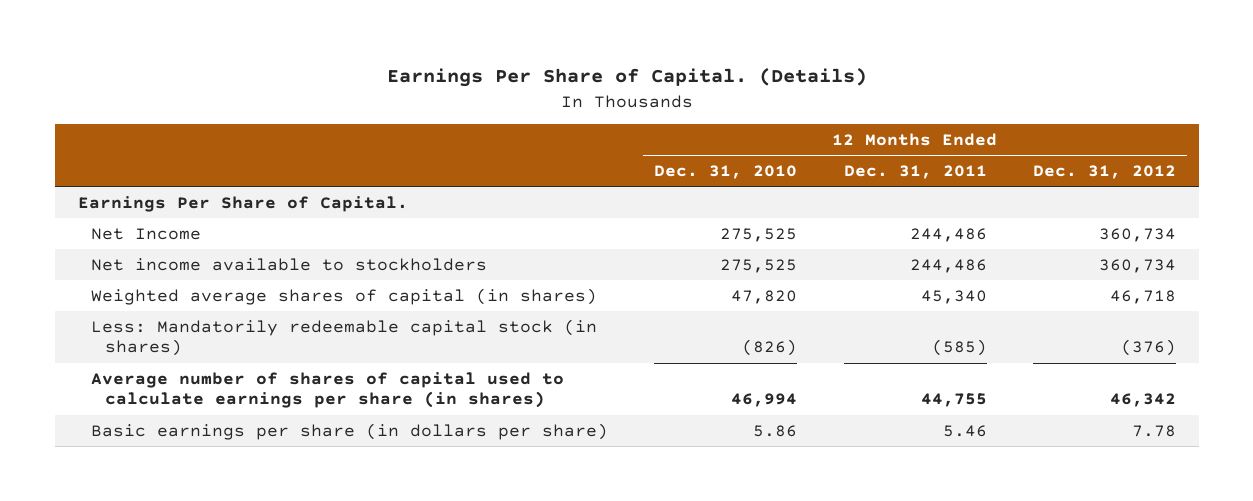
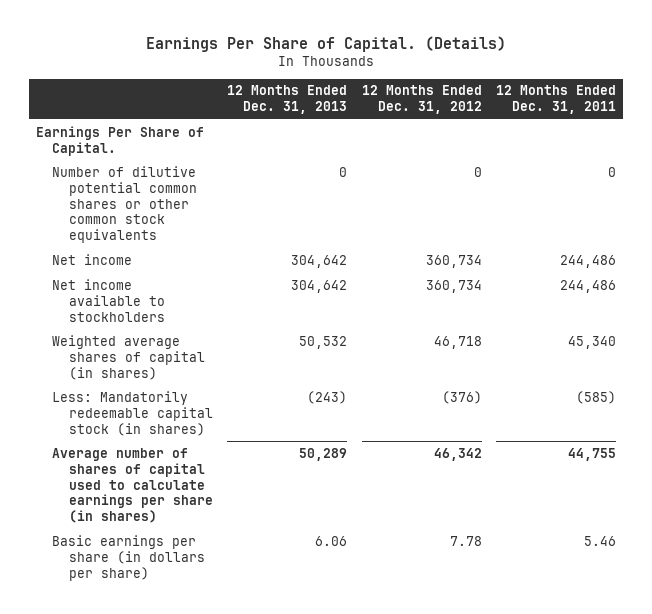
- | 12 Months Ended Dec. 31, 2010 | 12 Months Ended Dec. 31, 2011 | 12 Months Ended Dec. 31, 2012
+ | 12 Months Ended Dec. 31, 2013 | 12 Months Ended Dec. 31, 2012 | 12 Months Ended Dec. 31, 2011
- Net Income | 275,525 | 244,486 | 360,734
+ Number of dilutive potential common shares or other common stock equivalents | 0 | 0 | 0
+ Net income | 304,642 | 360,734 | 244,486

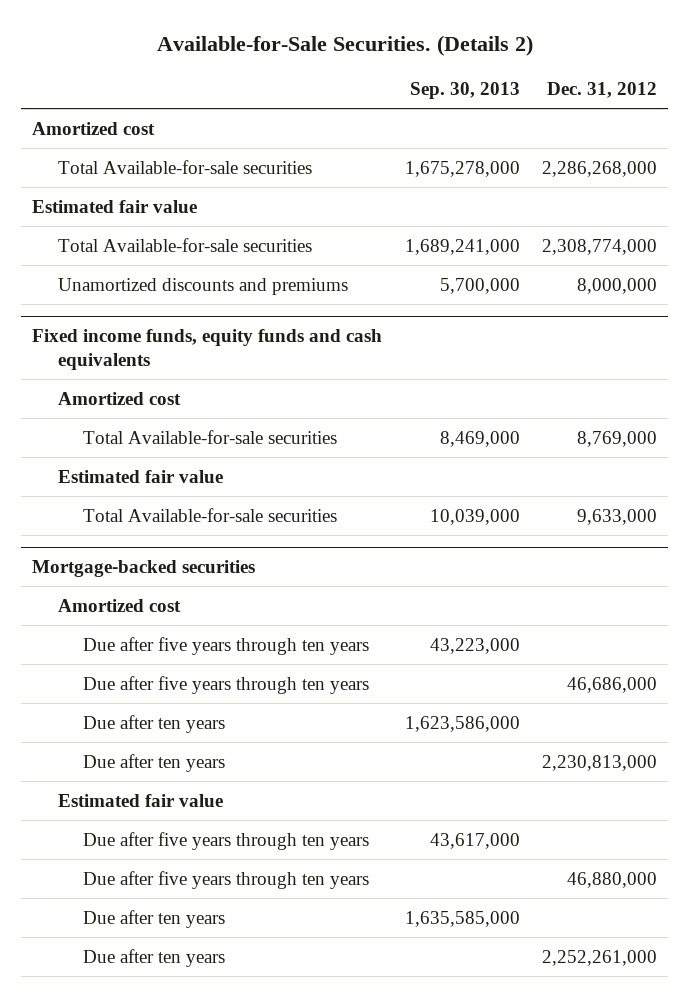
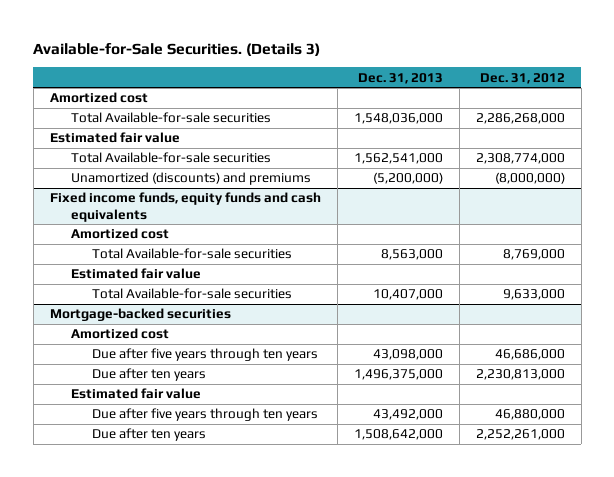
- Available-for-Sale Securities. (Details 2)
+ Available-for-Sale Securities. (Details 3)
- | Sep. 30, 2013 | Dec. 31, 2012
+ | Dec. 31, 2013 | Dec. 31, 2012
- Unamortized discounts and premiums | 5,700,000 | 8,000,000
+ Unamortized (discounts) and premiums | (5,200,000) | (8,000,000)
@ Mortgage-backed securities
- Due after five years through ten years | 43,223,000 |
- Due after ten years | 1,623,586,000 |
- Due after five years through ten years | 43,617,000 |
- Due after ten years | 1,635,585,000 |

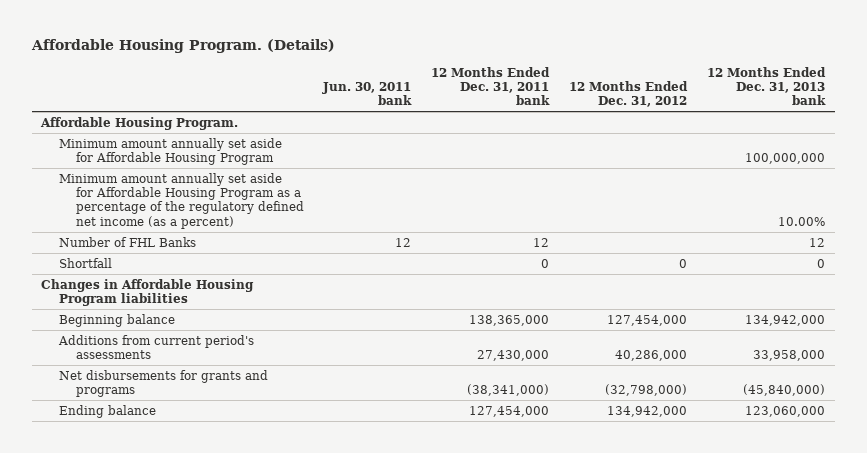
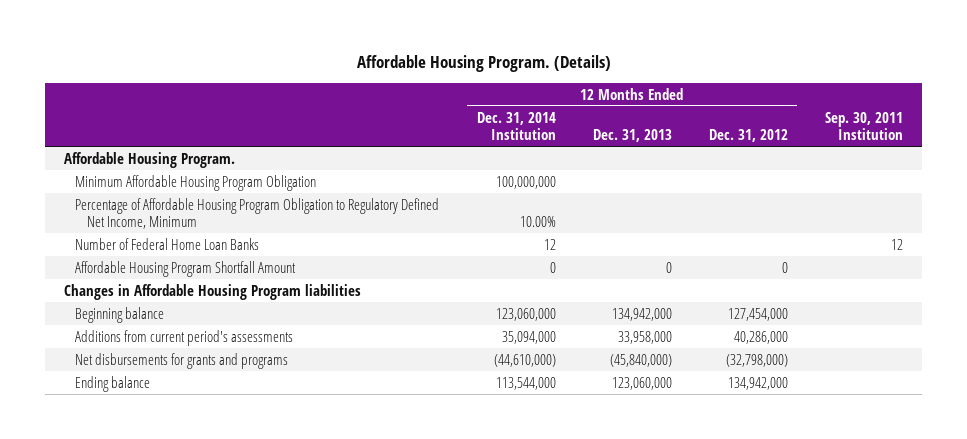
- | Jun. 30, 2011 bank | 12 Months Ended Dec. 31, 2011 bank | 12 Months Ended Dec. 31, 2012 | 12 Months Ended Dec. 31, 2013 bank
+ | 12 Months Ended Dec. 31, 2014 Institution | 12 Months Ended Dec. 31, 2013 | 12 Months Ended Dec. 31, 2012 | Sep. 30, 2011 Institution
- Minimum amount annually set aside for Affordable Housing Program | | | | 100,000,000
- Minimum amount annually set aside for Affordable Housing Program as a percentage of the regulatory defined net income (as a percent) | | | | 10.00%
- Number of FHL Banks | 12 | 12 | | 12
- Shortfall | | 0 | 0 | 0
+ Minimum Affordable Housing Program Obligation | 100,000,000 | | |
+ Percentage of Affordable Housing Program Obligation to Regulatory Defined Net Income, Minimum | 10.00% | | |
+ Number of Federal Home Loan Banks | 12 | | | 12
+ Affordable Housing Program Shortfall Amount | 0 | 0 | 0 |

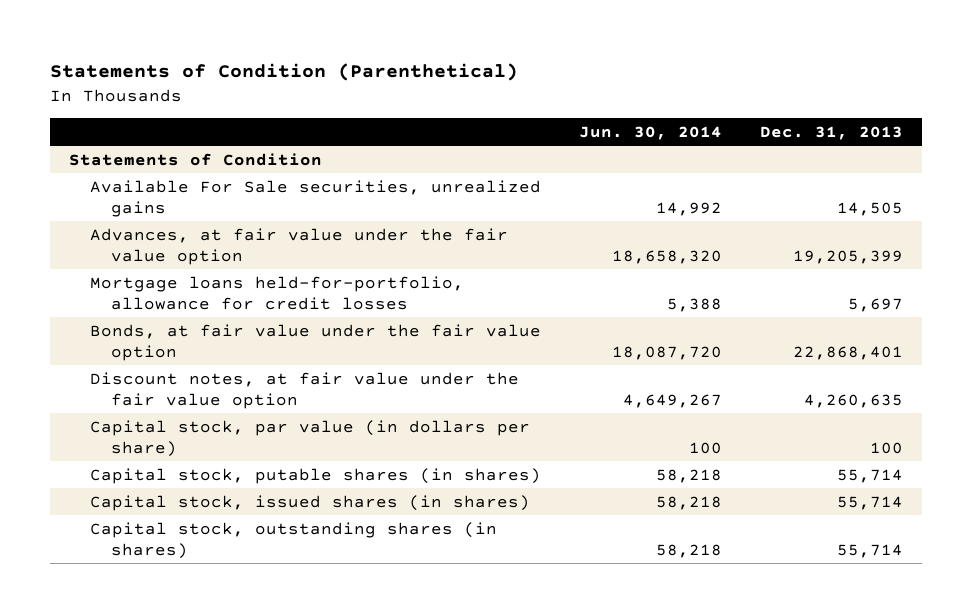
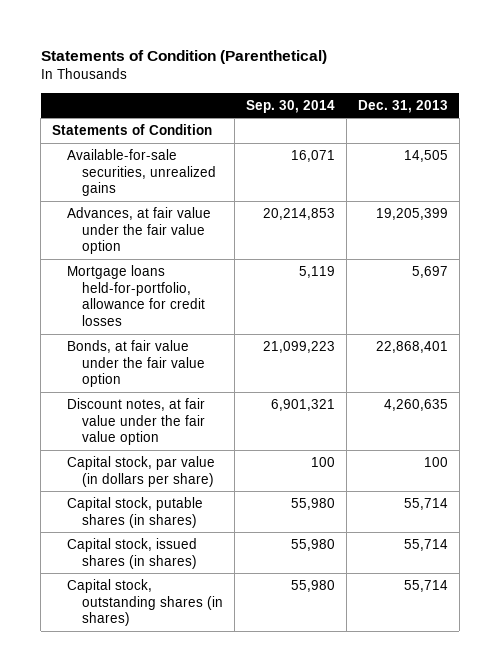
- | Jun. 30, 2014 | Dec. 31, 2013
+ | Sep. 30, 2014 | Dec. 31, 2013
- Available For Sale securities, unrealized gains | 14,992 | 14,505
+ Available-for-sale securities, unrealized gains | 16,071 | 14,505

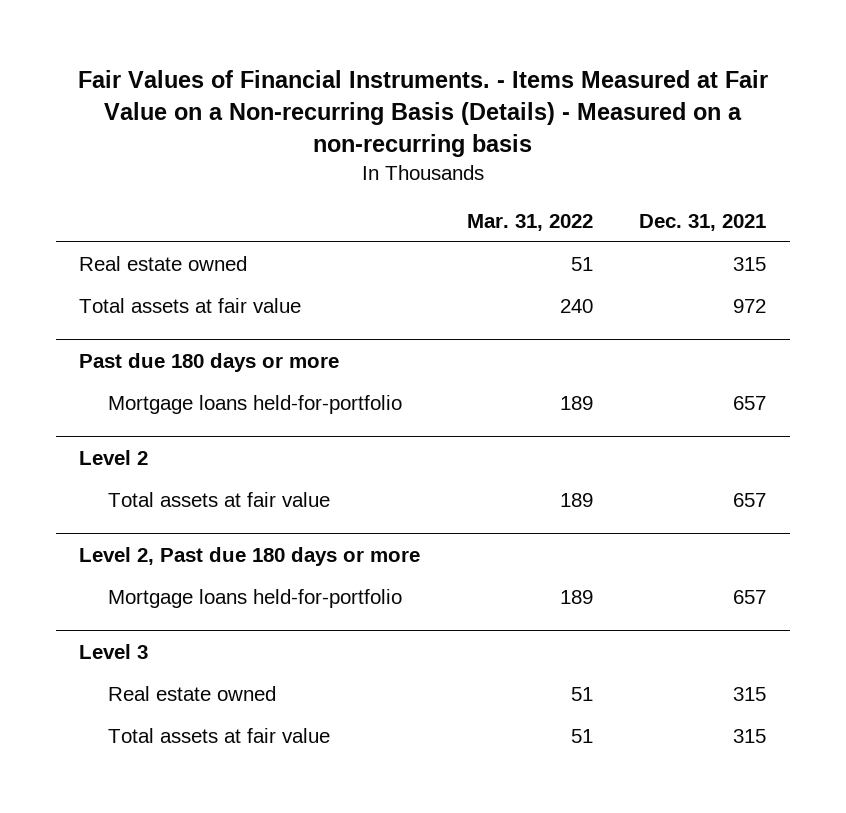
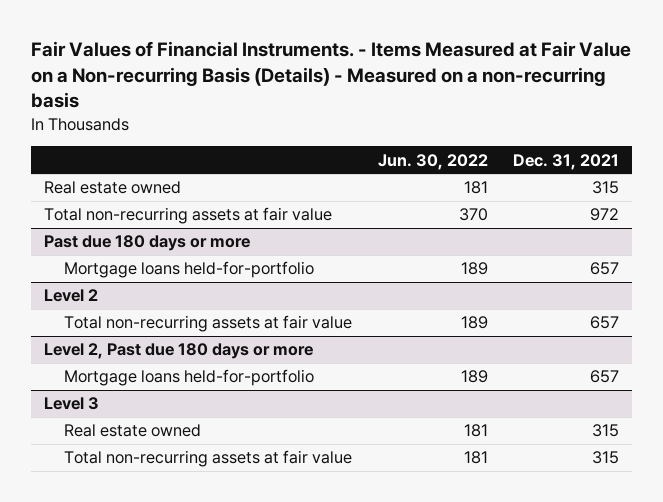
- | Mar. 31, 2022 | Dec. 31, 2021
+ | Jun. 30, 2022 | Dec. 31, 2021
- Total assets at fair value | 240 | 972
+ Total non-recurring assets at fair value | 370 | 972
@ Level 2
- Total assets at fair value | 189 | 657
+ Total non-recurring assets at fair value | 189 | 657
@ Level 3
- Total assets at fair value | 51 | 315
+ Total non-recurring assets at fair value | 181 | 315

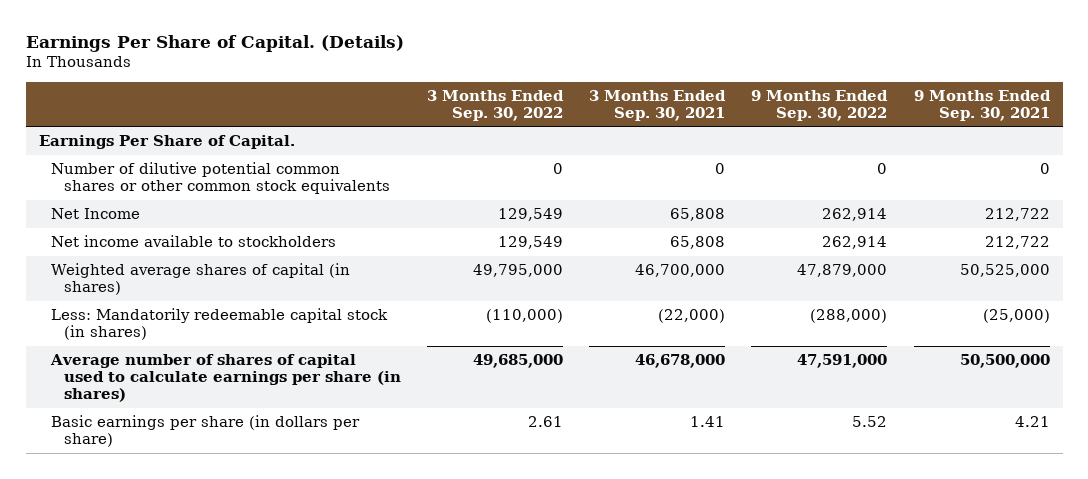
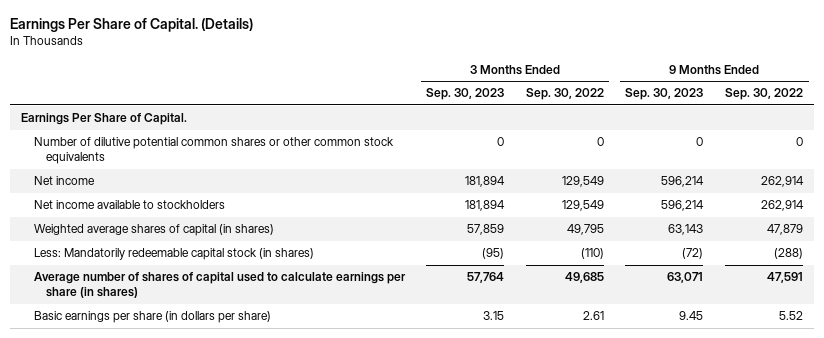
- | 3 Months Ended Sep. 30, 2022 | 3 Months Ended Sep. 30, 2021 | 9 Months Ended Sep. 30, 2022 | 9 Months Ended Sep. 30, 2021
+ | 3 Months Ended Sep. 30, 2023 | 3 Months Ended Sep. 30, 2022 | 9 Months Ended Sep. 30, 2023 | 9 Months Ended Sep. 30, 2022
- Net Income | 129,549 | 65,808 | 262,914 | 212,722
+ Net income | 181,894 | 129,549 | 596,214 | 262,914
- Weighted average shares of capital (in shares) | 49,795,000 | 46,700,000 | 47,879,000 | 50,525,000
- Less: Mandatorily redeemable capital stock (in shares) | (110,000) | (22,000) | (288,000) | (25,000)
- Average number of shares of capital used to calculate earnings per share (in shares) | 49,685,000 | 46,678,000 | 47,591,000 | 50,500,000
+ Weighted average shares of capital (in shares) | 57,859 | 49,795 | 63,143 | 47,879
+ Less: Mandatorily redeemable capital stock (in shares) | (95) | (110) | (72) | (288)
+ Average number of shares of capital used to calculate earnings per share (in shares) | 57,764 | 49,685 | 63,071 | 47,591

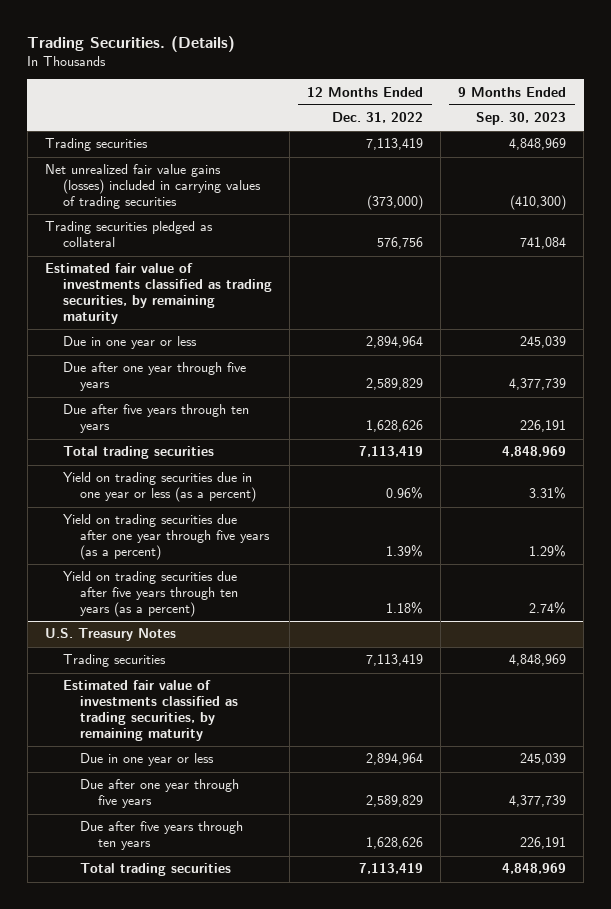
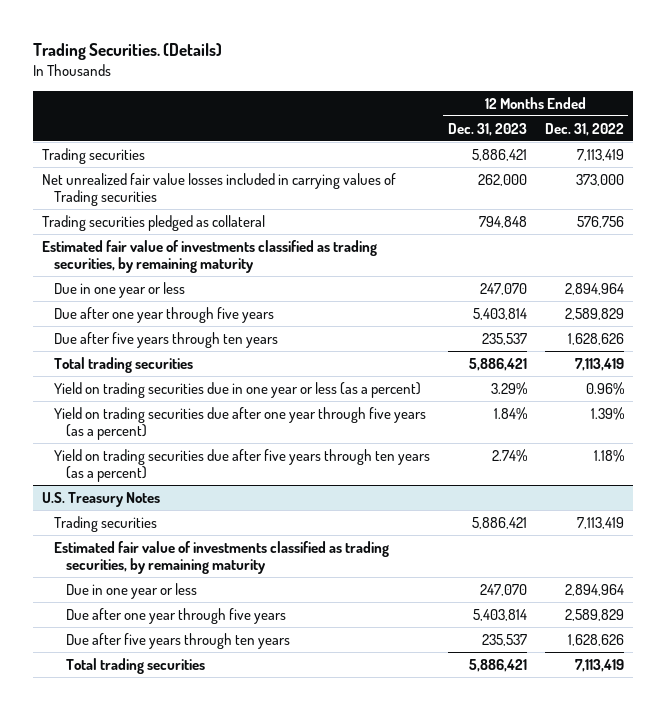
- | 12 Months Ended Dec. 31, 2022 | 9 Months Ended Sep. 30, 2023
+ | 12 Months Ended Dec. 31, 2023 | 12 Months Ended Dec. 31, 2022
- Net unrealized fair value gains (losses) included in carrying values of trading securities | (373,000) | (410,300)
+ Net unrealized fair value losses included in carrying values of Trading securities | 262,000 | 373,000

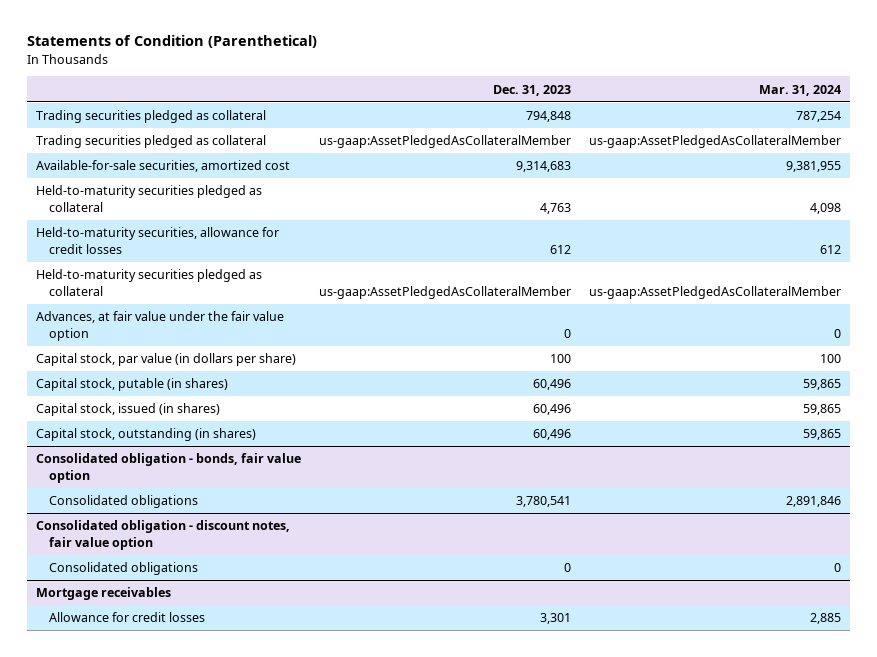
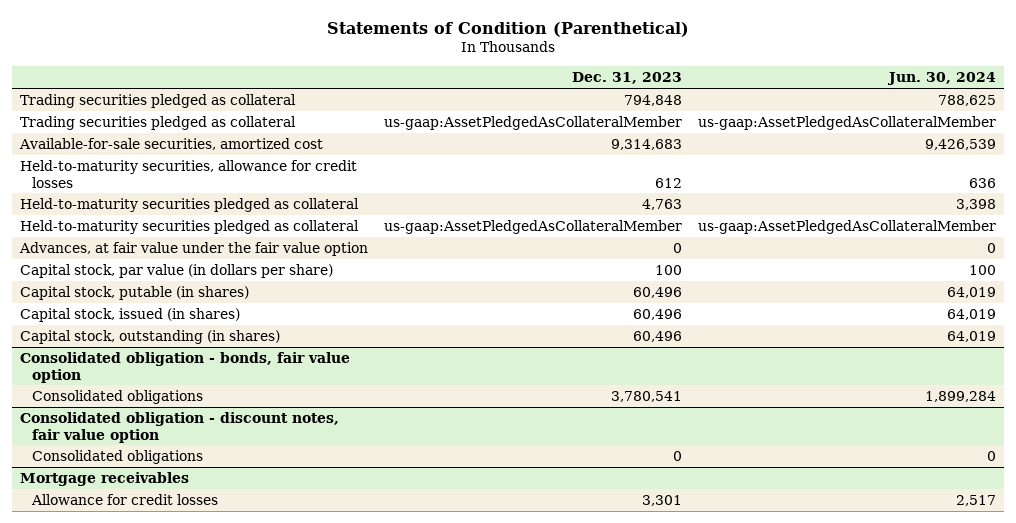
- | Dec. 31, 2023 | Mar. 31, 2024
+ | Dec. 31, 2023 | Jun. 30, 2024
moved down: Held-to-maturity securities pledged as collateral | 4,763 | 3,398

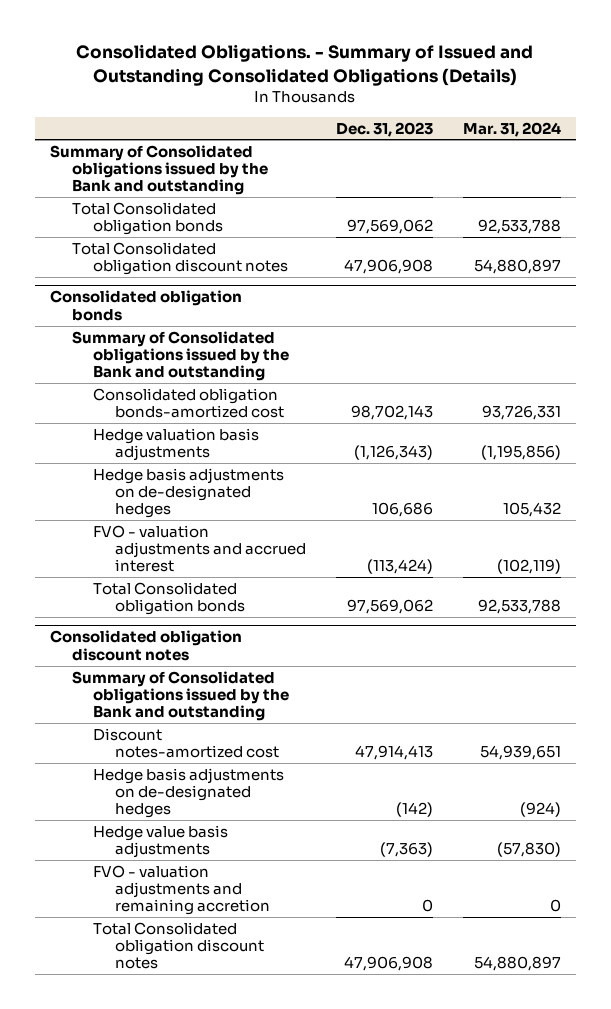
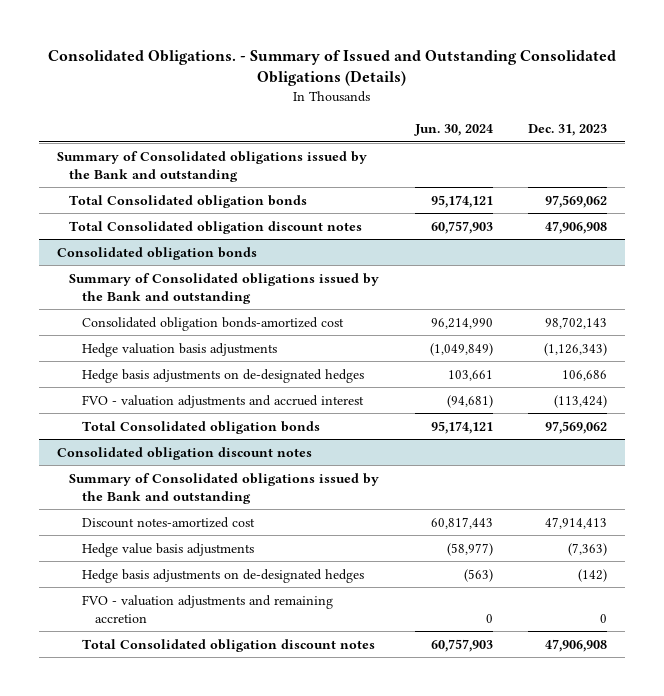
- | Dec. 31, 2023 | Mar. 31, 2024
+ | Jun. 30, 2024 | Dec. 31, 2023
@ Consolidated obligation discount notes
moved down: Hedge basis adjustments on de-designated hedges | (563) | (142)

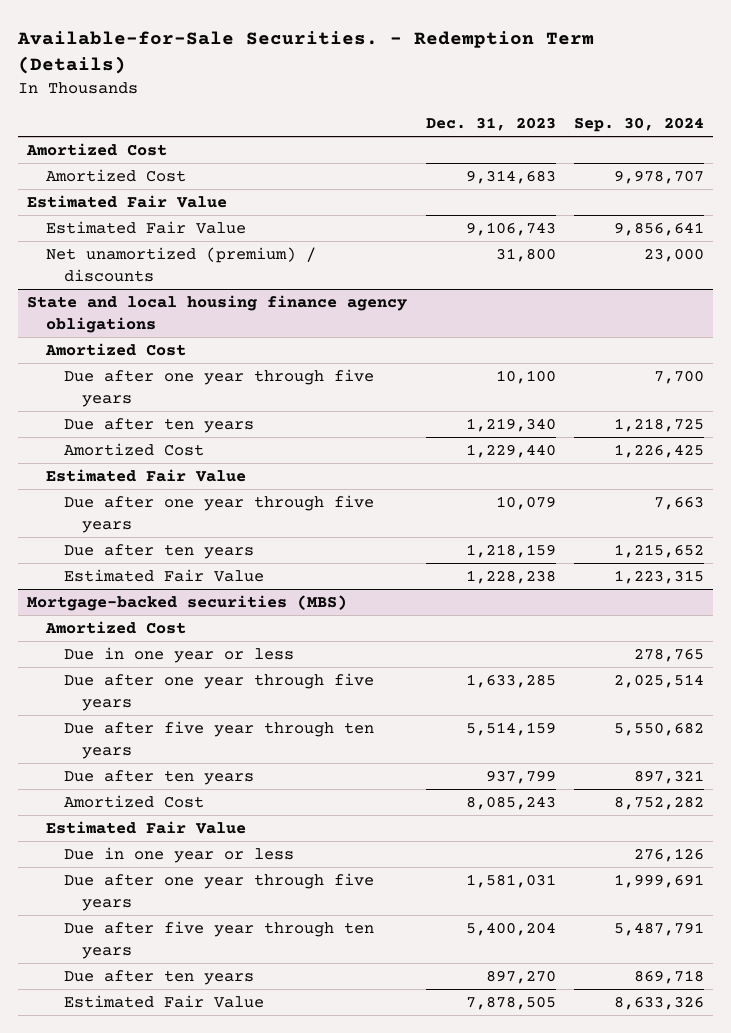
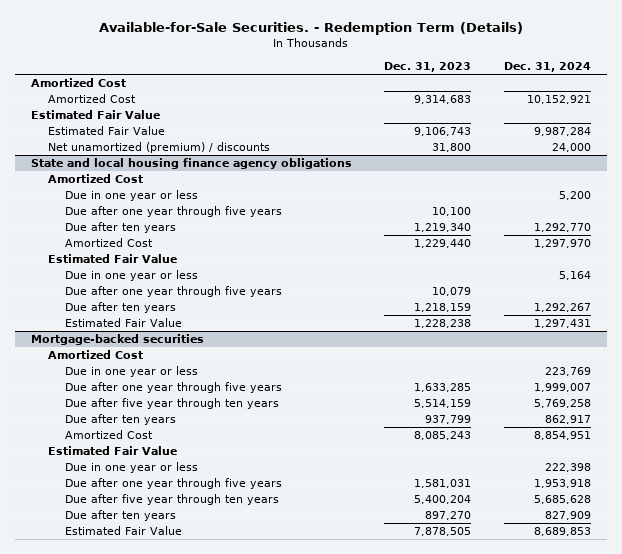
- | Dec. 31, 2023 | Sep. 30, 2024
+ | Dec. 31, 2023 | Dec. 31, 2024
@ State and local housing finance agency obligations
+ Due in one year or less | | 5,200
+ Due in one year or less | | 5,164
- Mortgage-backed securities (MBS)
+ Mortgage-backed securities

